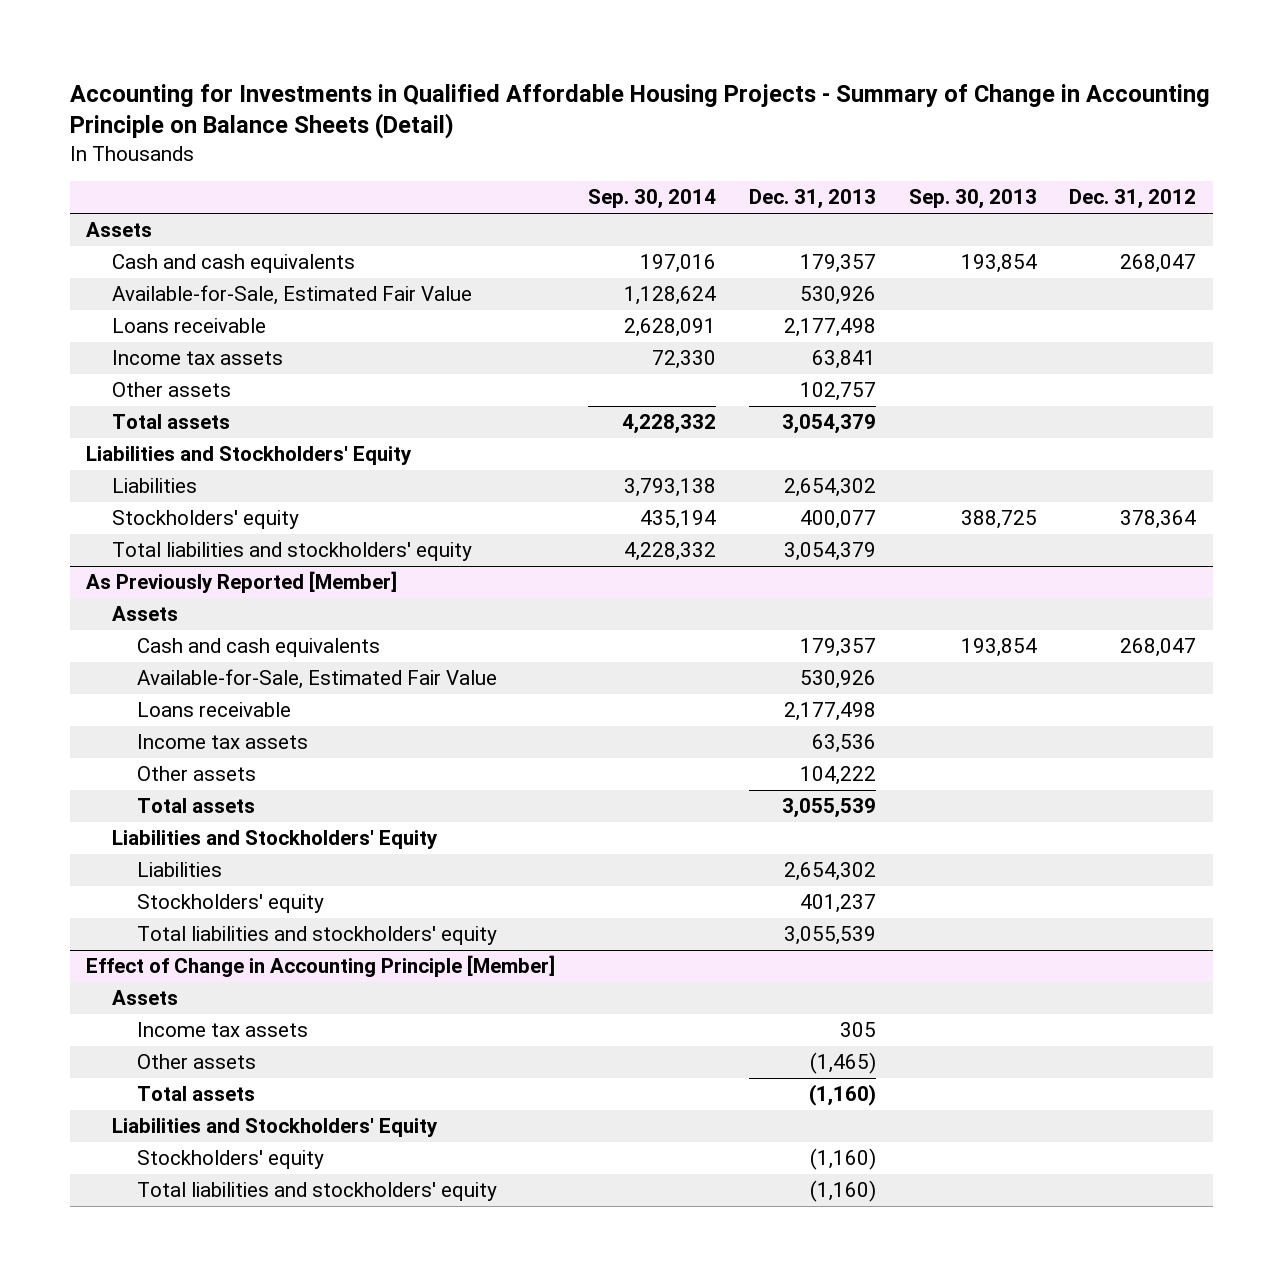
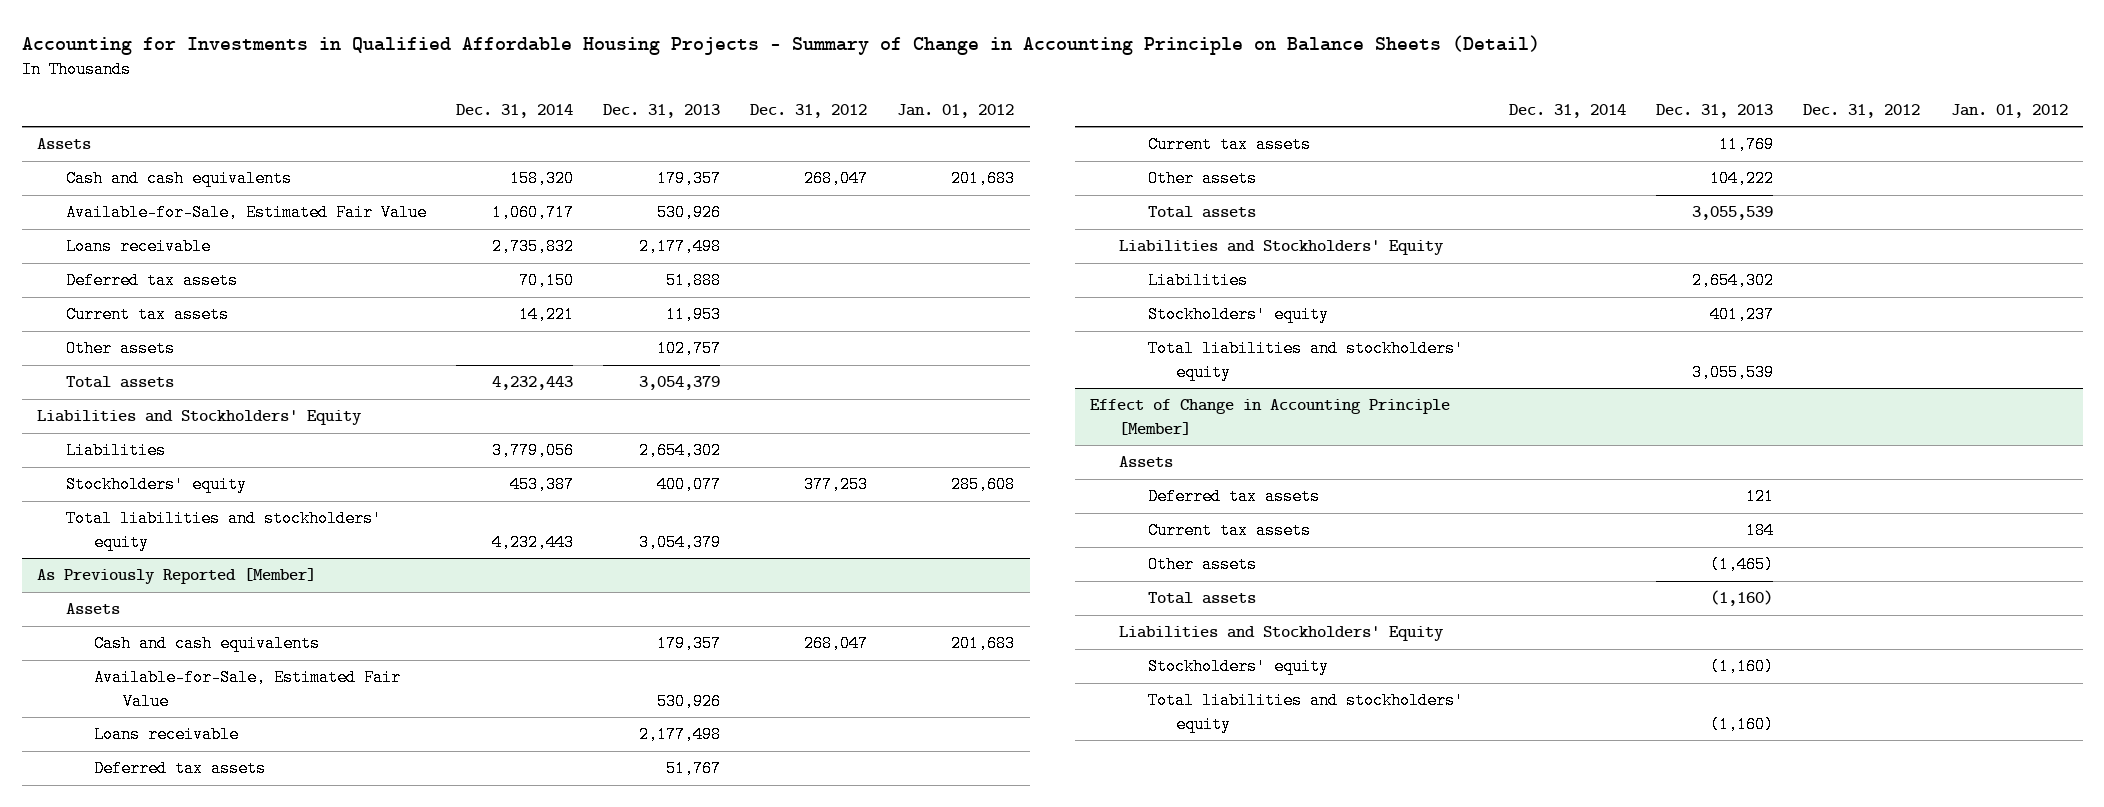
- | Sep. 30, 2014 | Dec. 31, 2013 | Sep. 30, 2013 | Dec. 31, 2012
+ | Dec. 31, 2014 | Dec. 31, 2013 | Dec. 31, 2012 | Jan. 01, 2012
- Income tax assets | 72,330 | 63,841 | |
+ Deferred tax assets | 70,150 | 51,888 | |
+ Current tax assets | 14,221 | 11,953 | |
- Stockholders' equity | 435,194 | 400,077 | 388,725 | 378,364
+ Stockholders' equity | 453,387 | 400,077 | 377,253 | 285,608
@ As Previously Reported [Member]
- Income tax assets | | 63,536 | |
+ Deferred tax assets | | 51,767 | |
+ Current tax assets | | 11,769 | |
@ Effect of Change in Accounting Principle [Member]
- Income tax assets | | 305 | |
+ Deferred tax assets | | 121 | |
+ Current tax assets | | 184 | |

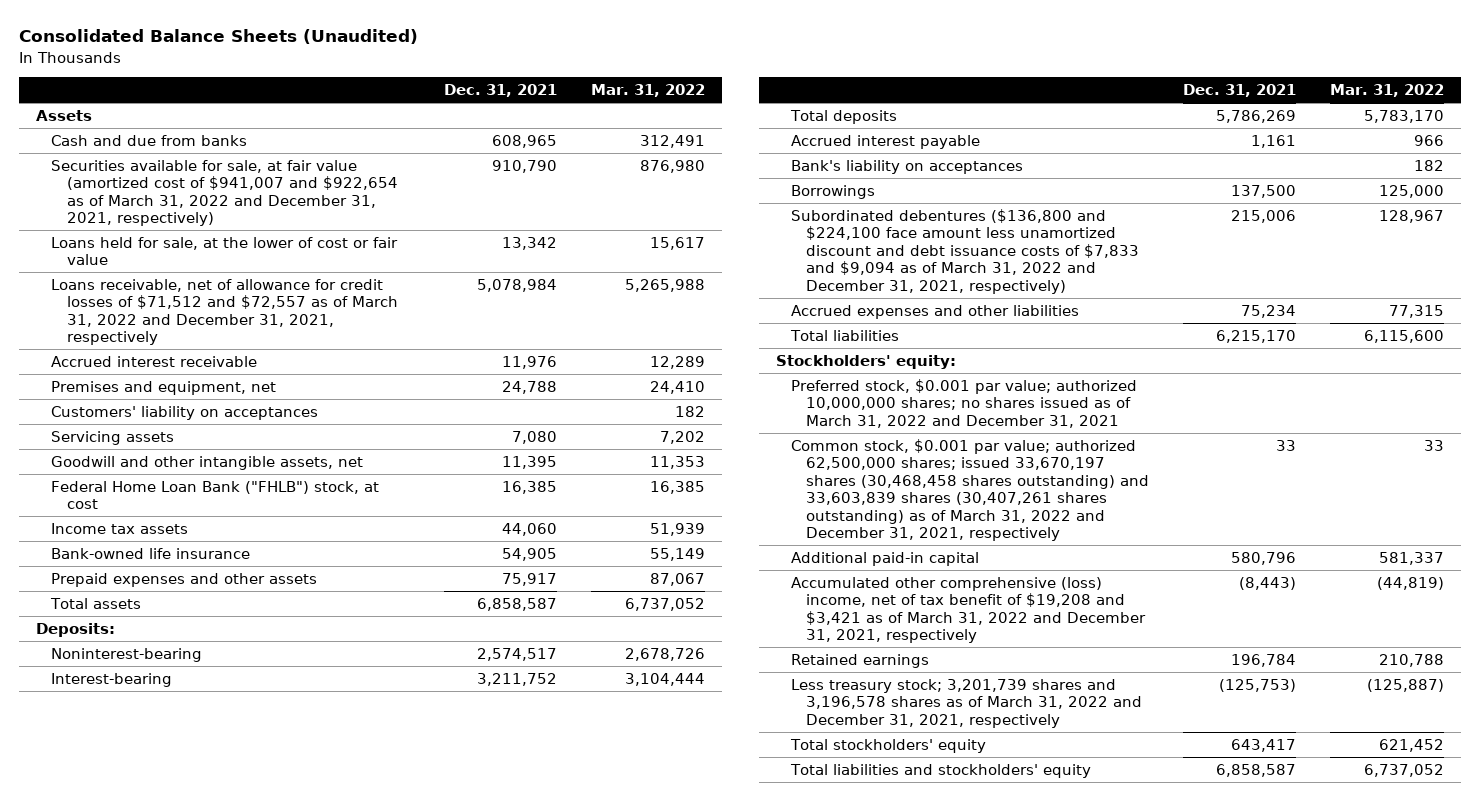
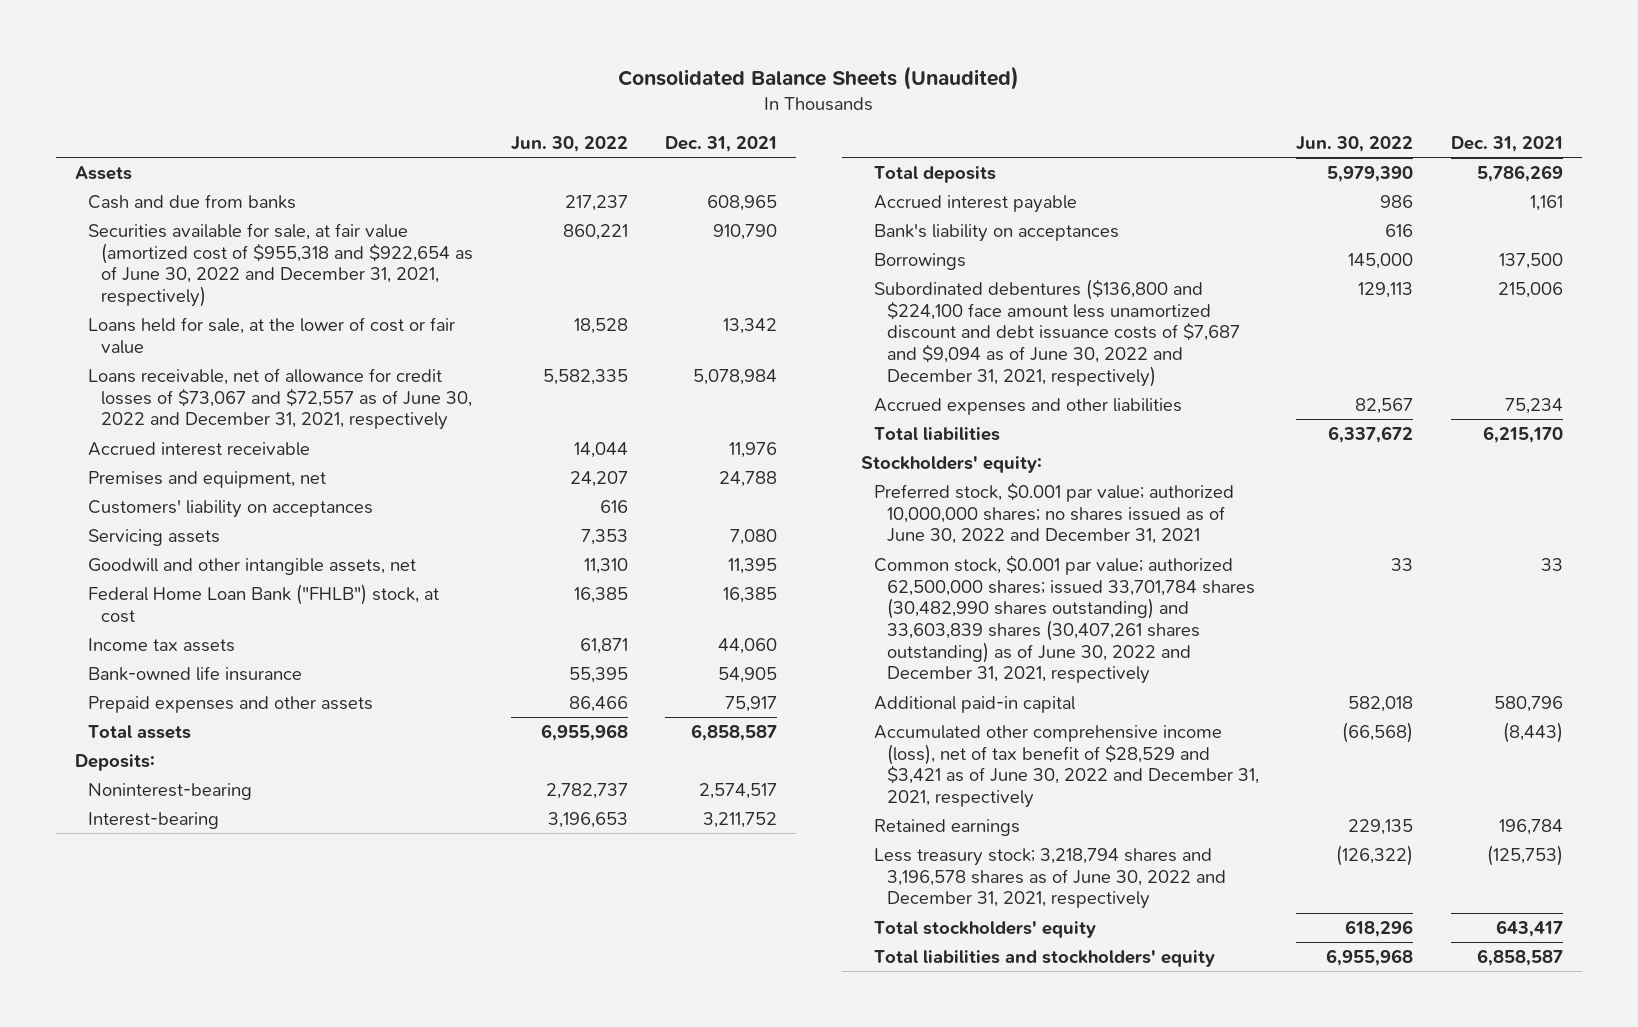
- | Dec. 31, 2021 | Mar. 31, 2022
+ | Jun. 30, 2022 | Dec. 31, 2021
- Securities available for sale, at fair value (amortized cost of $941,007 and $922,654 as of March 31, 2022 and December 31, 2021, respectively) | 910,790 | 876,980
+ Securities available for sale, at fair value (amortized cost of $955,318 and $922,654 as of June 30, 2022 and December 31, 2021, respectively) | 860,221 | 910,790
- Loans receivable, net of allowance for credit losses of $71,512 and $72,557 as of March 31, 2022 and December 31, 2021, respectively | 5,078,984 | 5,265,988
+ Loans receivable, net of allowance for credit losses of $73,067 and $72,557 as of June 30, 2022 and December 31, 2021, respectively | 5,582,335 | 5,078,984
- Subordinated debentures ($136,800 and $224,100 face amount less unamortized discount and debt issuance costs of $7,833 and $9,094 as of March 31, 2022 and December 31, 2021, respectively) | 215,006 | 128,967
+ Subordinated debentures ($136,800 and $224,100 face amount less unamortized discount and debt issuance costs of $7,687 and $9,094 as of June 30, 2022 and December 31, 2021, respectively) | 129,113 | 215,006
- Preferred stock, $0.001 par value; authorized 10,000,000 shares; no shares issued as of March 31, 2022 and December 31, 2021
- Common stock, $0.001 par value; authorized 62,500,000 shares; issued 33,670,197 shares (30,468,458 shares outstanding) and 33,603,839 shares (30,407,261 shares outstanding) as of March 31, 2022 and December 31, 2021, respectively | 33 | 33
+ Preferred stock, $0.001 par value; authorized 10,000,000 shares; no shares issued as of June 30, 2022 and December 31, 2021
+ Common stock, $0.001 par value; authorized 62,500,000 shares; issued 33,701,784 shares (30,482,990 shares outstanding) and 33,603,839 shares (30,407,261 shares outstanding) as of June 30, 2022 and December 31, 2021, respectively | 33 | 33
- Accumulated other comprehensive (loss) income, net of tax benefit of $19,208 and $3,421 as of March 31, 2022 and December 31, 2021, respectively | (8,443) | (44,819)
+ Accumulated other comprehensive income (loss), net of tax benefit of $28,529 and $3,421 as of June 30, 2022 and December 31, 2021, respectively | (66,568) | (8,443)
- Less treasury stock; 3,201,739 shares and 3,196,578 shares as of March 31, 2022 and December 31, 2021, respectively | (125,753) | (125,887)
+ Less treasury stock; 3,218,794 shares and 3,196,578 shares as of June 30, 2022 and December 31, 2021, respectively | (126,322) | (125,753)

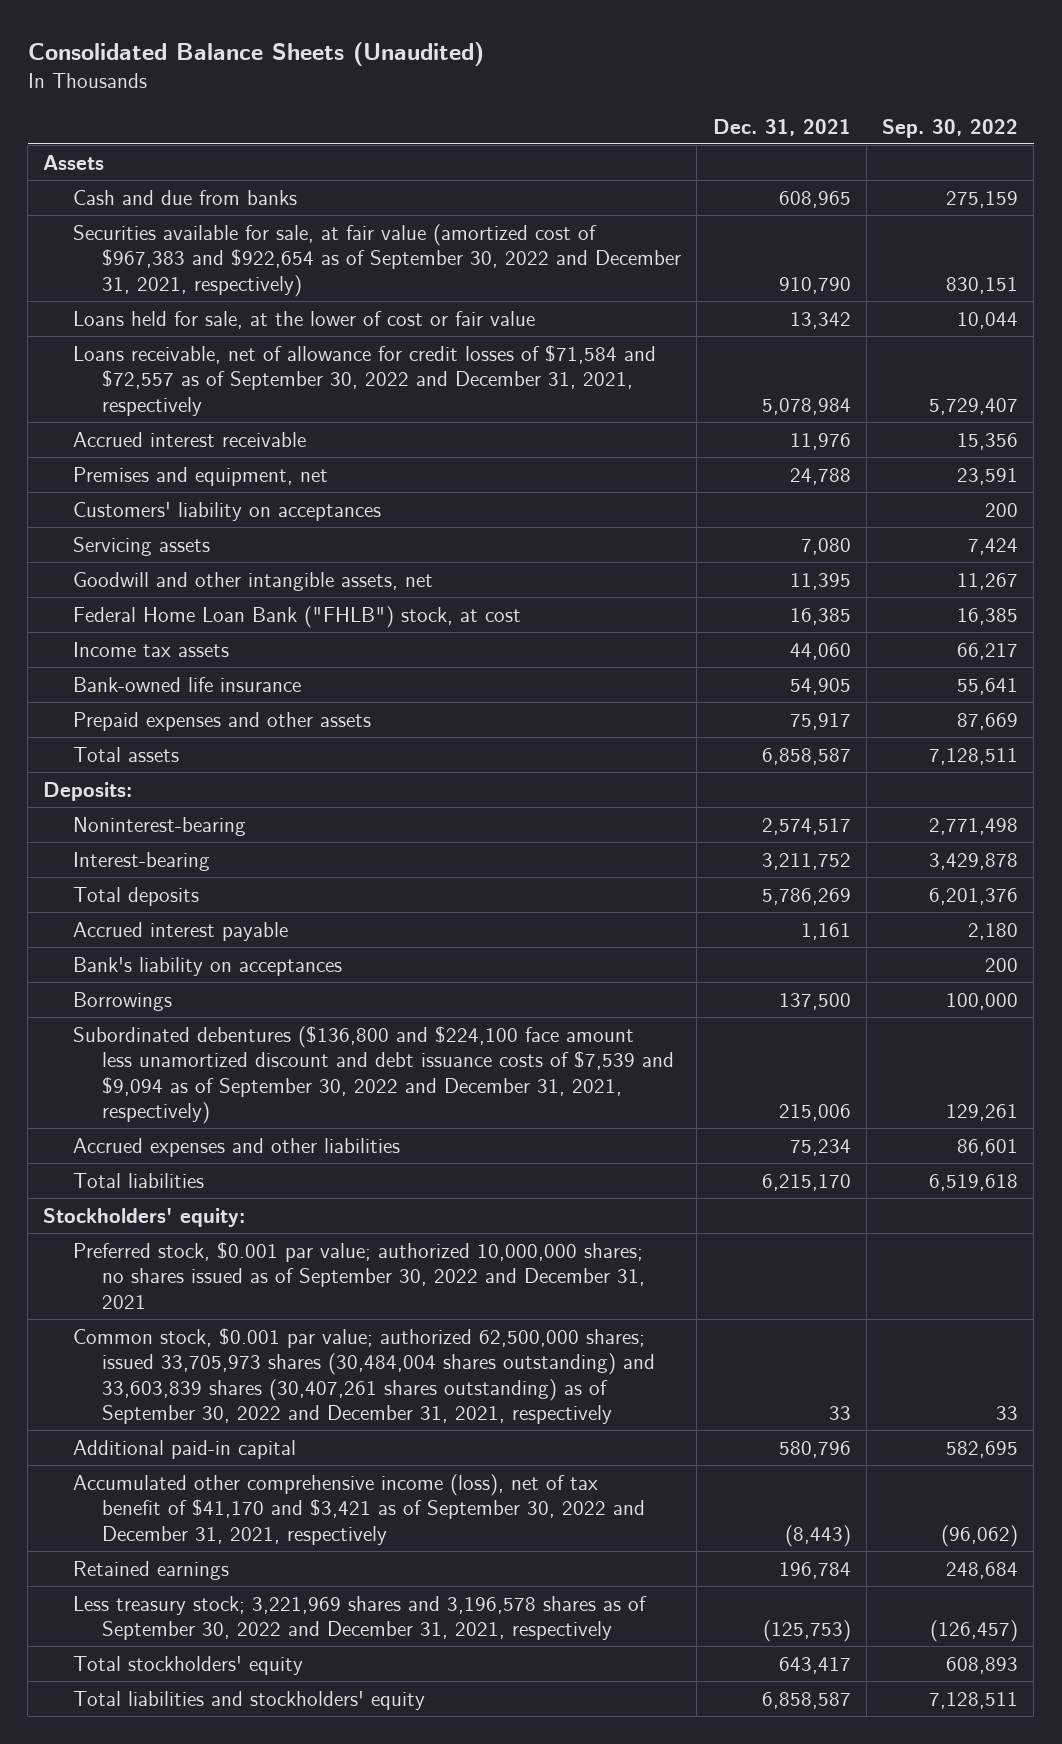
- | Jun. 30, 2022 | Dec. 31, 2021
+ | Dec. 31, 2021 | Sep. 30, 2022
- Securities available for sale, at fair value (amortized cost of $955,318 and $922,654 as of June 30, 2022 and December 31, 2021, respectively) | 860,221 | 910,790
+ Securities available for sale, at fair value (amortized cost of $967,383 and $922,654 as of September 30, 2022 and December 31, 2021, respectively) | 910,790 | 830,151
- Loans receivable, net of allowance for credit losses of $73,067 and $72,557 as of June 30, 2022 and December 31, 2021, respectively | 5,582,335 | 5,078,984
+ Loans receivable, net of allowance for credit losses of $71,584 and $72,557 as of September 30, 2022 and December 31, 2021, respectively | 5,078,984 | 5,729,407
- Subordinated debentures ($136,800 and $224,100 face amount less unamortized discount and debt issuance costs of $7,687 and $9,094 as of June 30, 2022 and December 31, 2021, respectively) | 129,113 | 215,006
+ Subordinated debentures ($136,800 and $224,100 face amount less unamortized discount and debt issuance costs of $7,539 and $9,094 as of September 30, 2022 and December 31, 2021, respectively) | 215,006 | 129,261
- Preferred stock, $0.001 par value; authorized 10,000,000 shares; no shares issued as of June 30, 2022 and December 31, 2021
- Common stock, $0.001 par value; authorized 62,500,000 shares; issued 33,701,784 shares (30,482,990 shares outstanding) and 33,603,839 shares (30,407,261 shares outstanding) as of June 30, 2022 and December 31, 2021, respectively | 33 | 33
+ Preferred stock, $0.001 par value; authorized 10,000,000 shares; no shares issued as of September 30, 2022 and December 31, 2021
+ Common stock, $0.001 par value; authorized 62,500,000 shares; issued 33,705,973 shares (30,484,004 shares outstanding) and 33,603,839 shares (30,407,261 shares outstanding) as of September 30, 2022 and December 31, 2021, respectively | 33 | 33
- Accumulated other comprehensive income (loss), net of tax benefit of $28,529 and $3,421 as of June 30, 2022 and December 31, 2021, respectively | (66,568) | (8,443)
+ Accumulated other comprehensive income (loss), net of tax benefit of $41,170 and $3,421 as of September 30, 2022 and December 31, 2021, respectively | (8,443) | (96,062)
- Less treasury stock; 3,218,794 shares and 3,196,578 shares as of June 30, 2022 and December 31, 2021, respectively | (126,322) | (125,753)
+ Less treasury stock; 3,221,969 shares and 3,196,578 shares as of September 30, 2022 and December 31, 2021, respectively | (125,753) | (126,457)

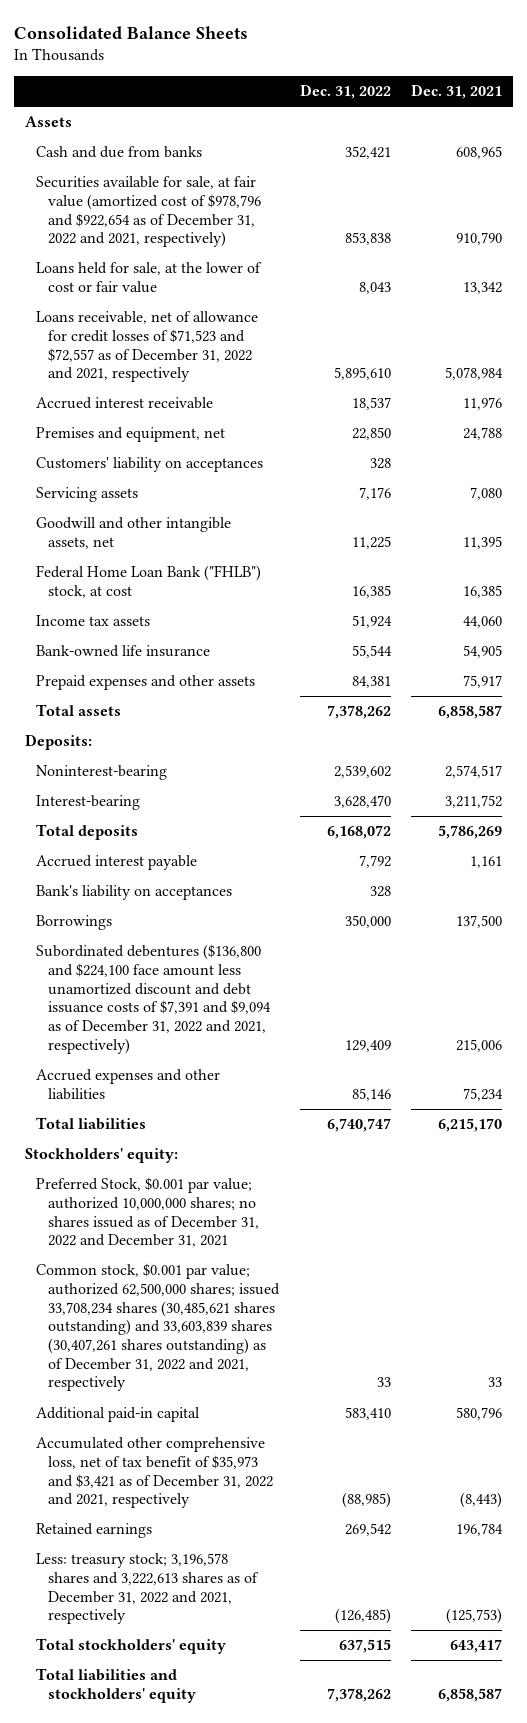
- Consolidated Balance Sheets (Unaudited)
+ Consolidated Balance Sheets
- | Dec. 31, 2021 | Sep. 30, 2022
+ | Dec. 31, 2022 | Dec. 31, 2021
- Securities available for sale, at fair value (amortized cost of $967,383 and $922,654 as of September 30, 2022 and December 31, 2021, respectively) | 910,790 | 830,151
+ Securities available for sale, at fair value (amortized cost of $978,796 and $922,654 as of December 31, 2022 and 2021, respectively) | 853,838 | 910,790
- Loans receivable, net of allowance for credit losses of $71,584 and $72,557 as of September 30, 2022 and December 31, 2021, respectively | 5,078,984 | 5,729,407
+ Loans receivable, net of allowance for credit losses of $71,523 and $72,557 as of December 31, 2022 and 2021, respectively | 5,895,610 | 5,078,984
- Subordinated debentures ($136,800 and $224,100 face amount less unamortized discount and debt issuance costs of $7,539 and $9,094 as of September 30, 2022 and December 31, 2021, respectively) | 215,006 | 129,261
+ Subordinated debentures ($136,800 and $224,100 face amount less unamortized discount and debt issuance costs of $7,391 and $9,094 as of December 31, 2022 and 2021, respectively) | 129,409 | 215,006
- Preferred stock, $0.001 par value; authorized 10,000,000 shares; no shares issued as of September 30, 2022 and December 31, 2021
- Common stock, $0.001 par value; authorized 62,500,000 shares; issued 33,705,973 shares (30,484,004 shares outstanding) and 33,603,839 shares (30,407,261 shares outstanding) as of September 30, 2022 and December 31, 2021, respectively | 33 | 33
+ Preferred Stock, $0.001 par value; authorized 10,000,000 shares; no shares issued as of December 31, 2022 and December 31, 2021
+ Common stock, $0.001 par value; authorized 62,500,000 shares; issued 33,708,234 shares (30,485,621 shares outstanding) and 33,603,839 shares (30,407,261 shares outstanding) as of December 31, 2022 and 2021, respectively | 33 | 33
- Accumulated other comprehensive income (loss), net of tax benefit of $41,170 and $3,421 as of September 30, 2022 and December 31, 2021, respectively | (8,443) | (96,062)
+ Accumulated other comprehensive loss, net of tax benefit of $35,973 and $3,421 as of December 31, 2022 and 2021, respectively | (88,985) | (8,443)
- Less treasury stock; 3,221,969 shares and 3,196,578 shares as of September 30, 2022 and December 31, 2021, respectively | (125,753) | (126,457)
+ Less: treasury stock; 3,196,578 shares and 3,222,613 shares as of December 31, 2022 and 2021, respectively | (126,485) | (125,753)

